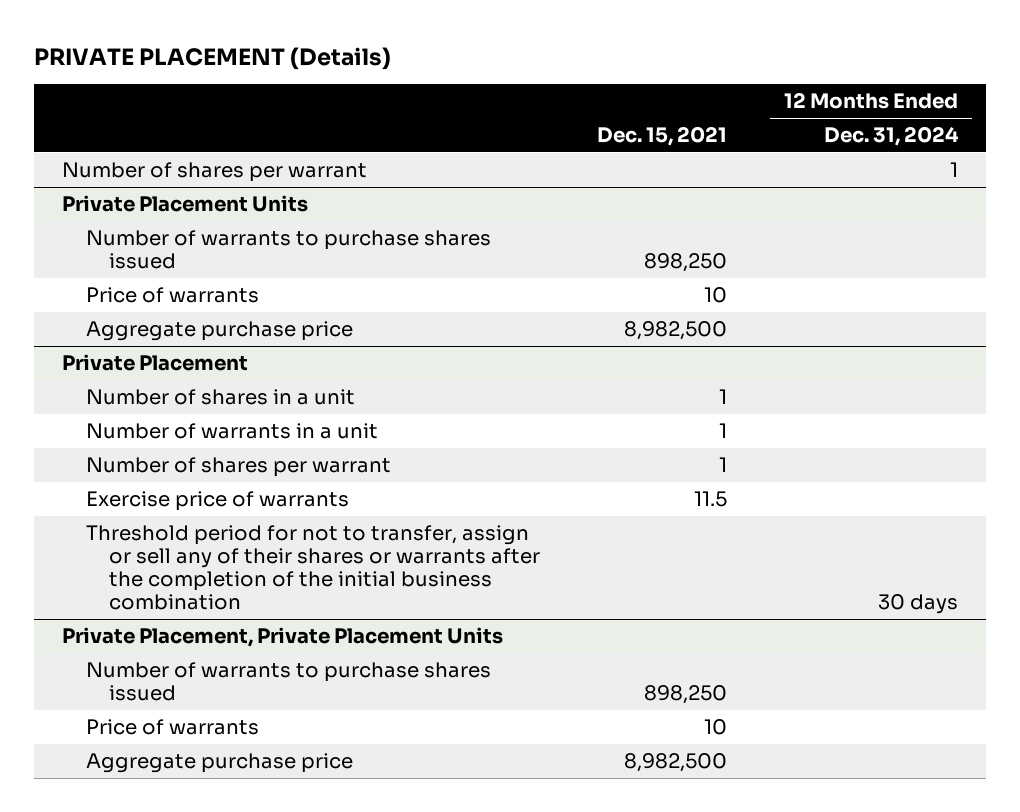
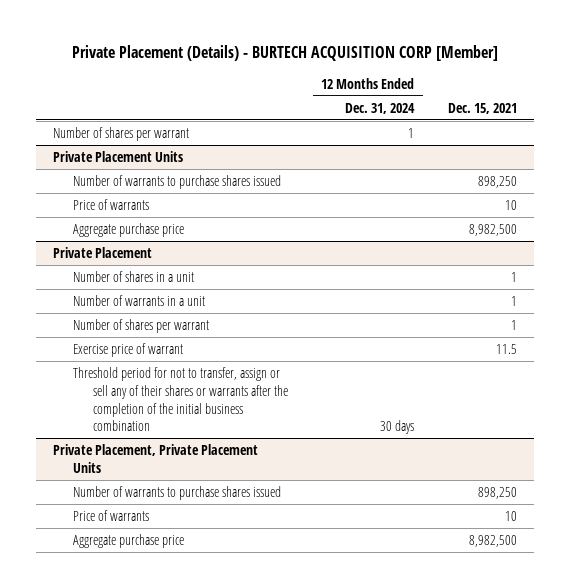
- PRIVATE PLACEMENT (Details)
+ Private Placement (Details) - BURTECH ACQUISITION CORP [Member]
- | Dec. 15, 2021 | 12 Months Ended Dec. 31, 2024
+ | 12 Months Ended Dec. 31, 2024 | Dec. 15, 2021
@ Private Placement
- Exercise price of warrants | 11.5 |
+ Exercise price of warrant | | 11.5

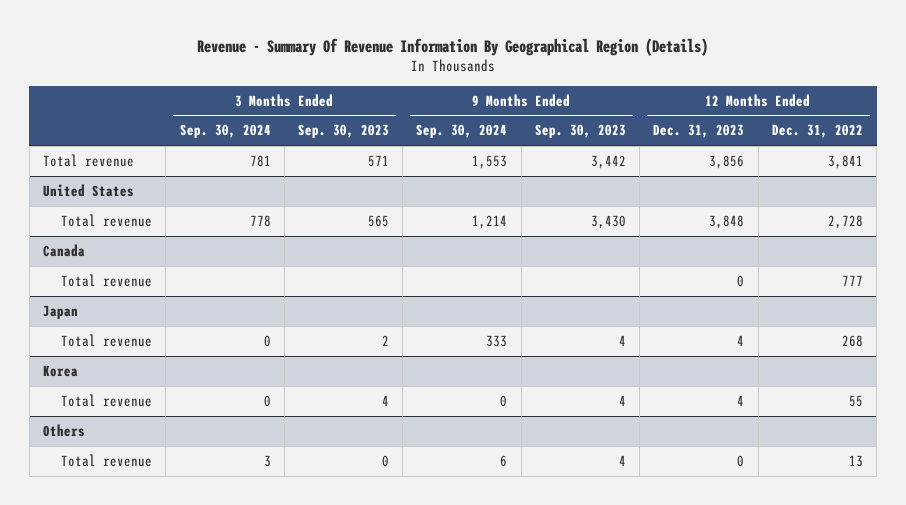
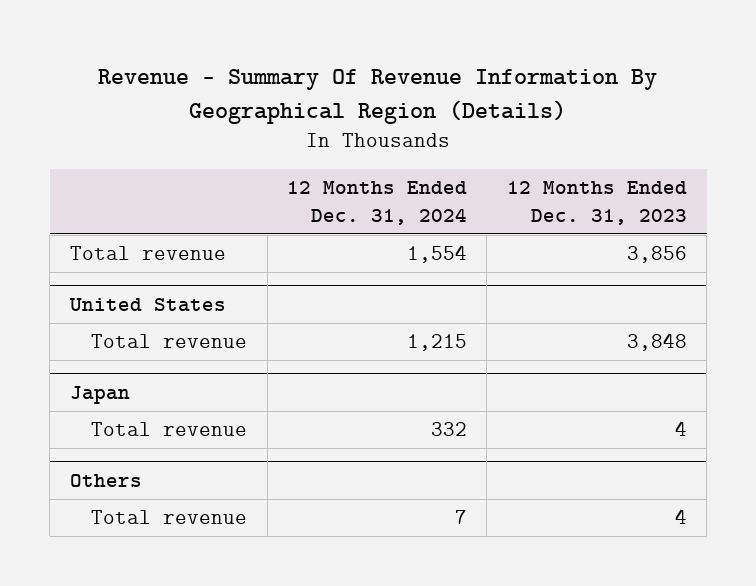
- | 3 Months Ended Sep. 30, 2024 | 3 Months Ended Sep. 30, 2023 | 9 Months Ended Sep. 30, 2024 | 9 Months Ended Sep. 30, 2023 | 12 Months Ended Dec. 31, 2023 | 12 Months Ended Dec. 31, 2022
+ | 12 Months Ended Dec. 31, 2024 | 12 Months Ended Dec. 31, 2023
- Canada
- Total revenue | | | | | 0 | 777
- Korea
- Total revenue | 0 | 4 | 0 | 4 | 4 | 55
@ Others
- Total revenue | 3 | 0 | 6 | 4 | 0 | 13
+ Total revenue | 7 | 4

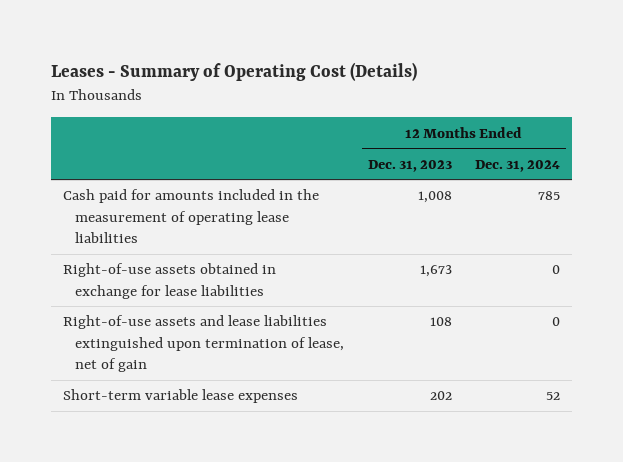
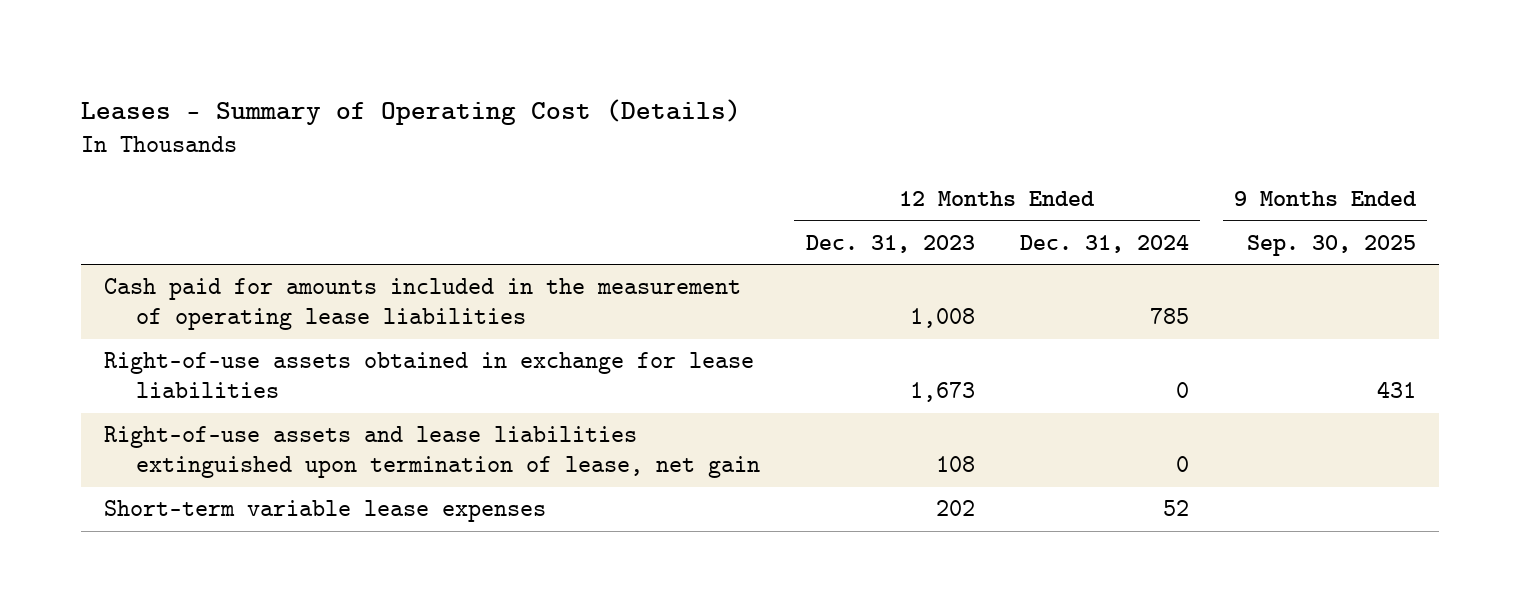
- | 12 Months Ended Dec. 31, 2023 | 12 Months Ended Dec. 31, 2024
+ | 12 Months Ended Dec. 31, 2023 | 12 Months Ended Dec. 31, 2024 | 9 Months Ended Sep. 30, 2025
- Right-of-use assets and lease liabilities extinguished upon termination of lease, net of gain | 108 | 0
+ Right-of-use assets and lease liabilities extinguished upon termination of lease, net gain | 108 | 0 |

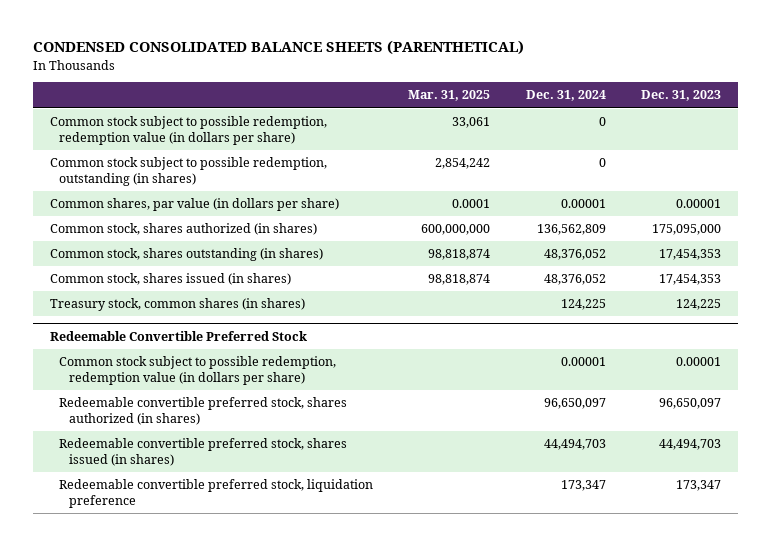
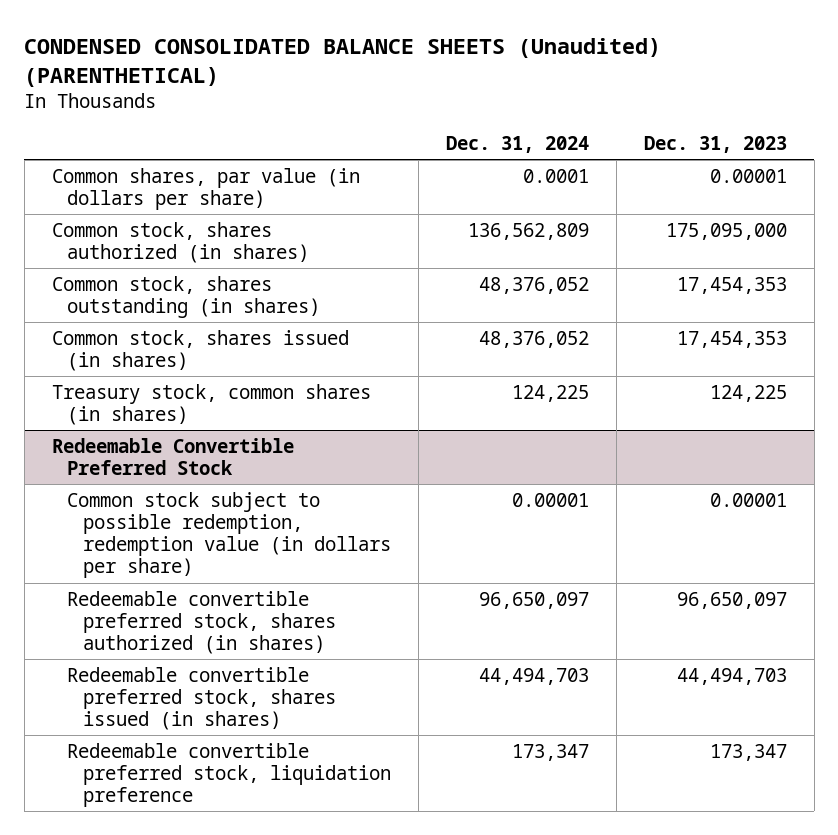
- CONDENSED CONSOLIDATED BALANCE SHEETS (PARENTHETICAL)
+ CONDENSED CONSOLIDATED BALANCE SHEETS (Unaudited) (PARENTHETICAL)
- | Mar. 31, 2025 | Dec. 31, 2024 | Dec. 31, 2023
+ | Dec. 31, 2024 | Dec. 31, 2023
- Common stock subject to possible redemption, redemption value (in dollars per share) | 33,061 | 0 |
- Common stock subject to possible redemption, outstanding (in shares) | 2,854,242 | 0 |
- Common shares, par value (in dollars per share) | 0.0001 | 0.00001 | 0.00001
+ Common shares, par value (in dollars per share) | 0.0001 | 0.00001

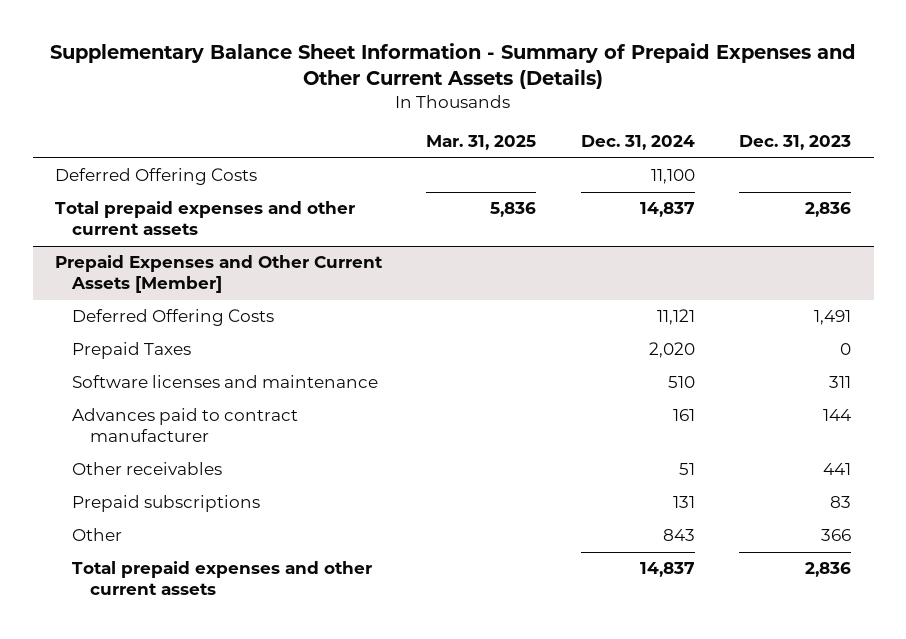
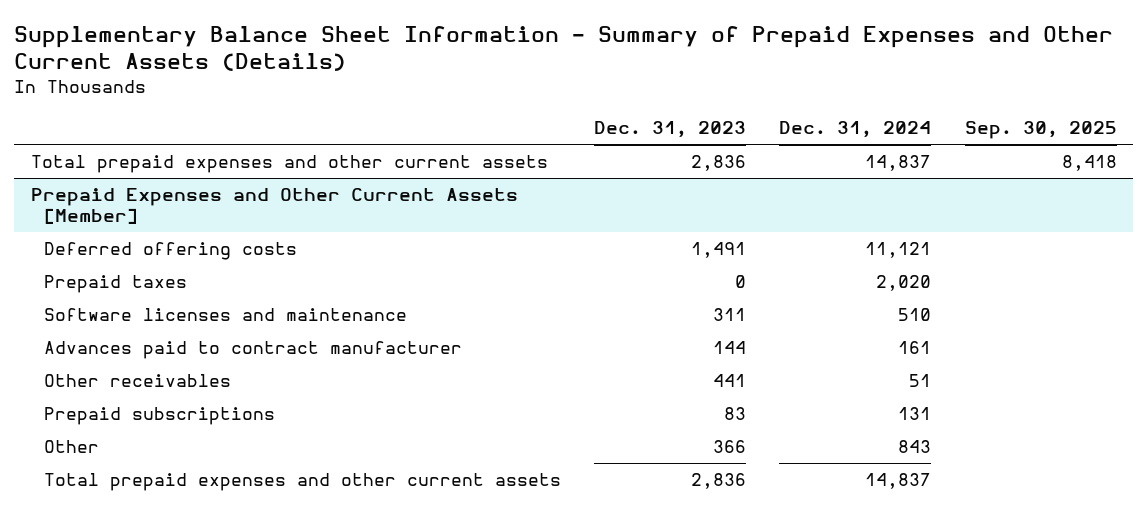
- | Mar. 31, 2025 | Dec. 31, 2024 | Dec. 31, 2023
+ | Dec. 31, 2023 | Dec. 31, 2024 | Sep. 30, 2025
- Deferred Offering Costs | | 11,100 |
@ Prepaid Expenses and Other Current Assets [Member]
- Deferred Offering Costs | | 11,121 | 1,491
- Prepaid Taxes | | 2,020 | 0
+ Deferred offering costs | 1,491 | 11,121 |
+ Prepaid taxes | 0 | 2,020 |

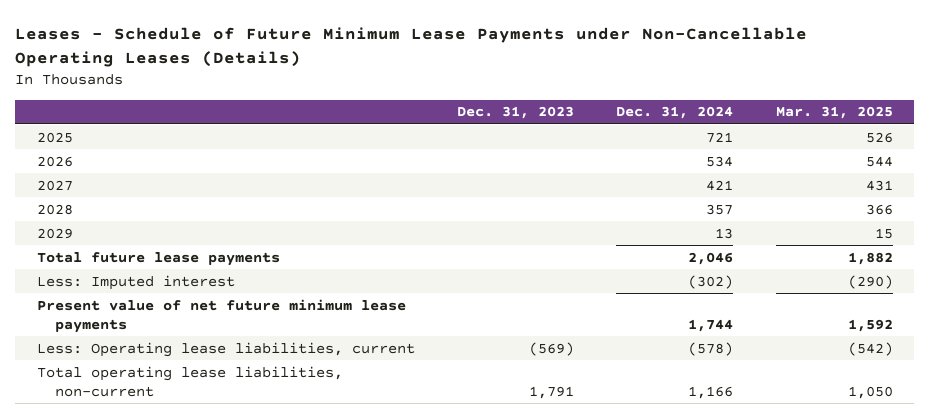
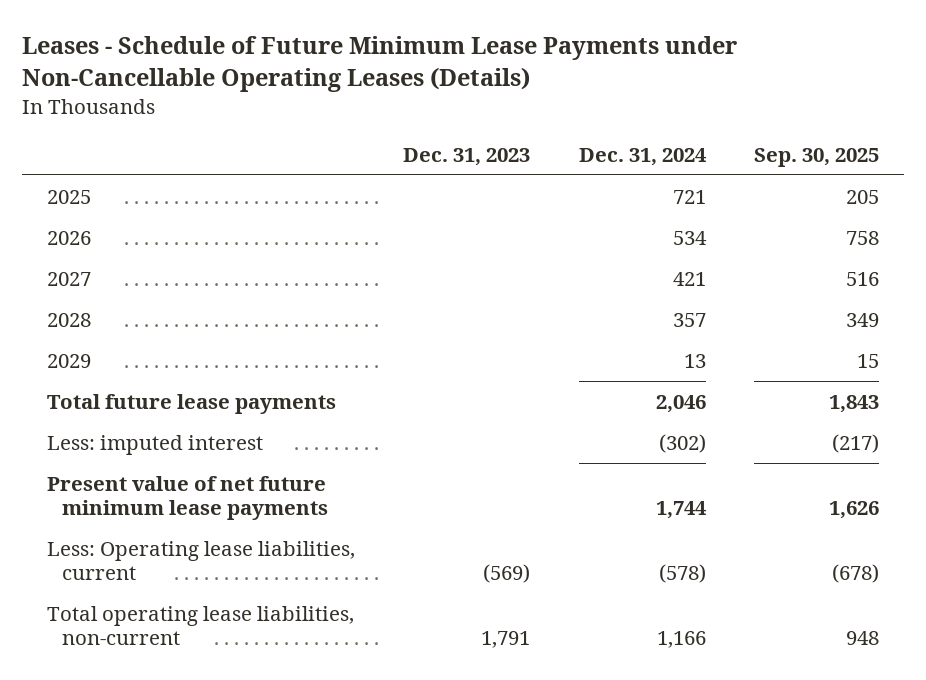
- | Dec. 31, 2023 | Dec. 31, 2024 | Mar. 31, 2025
+ | Dec. 31, 2023 | Dec. 31, 2024 | Sep. 30, 2025
- Less: Imputed interest | | (302) | (290)
+ Less: imputed interest | | (302) | (217)

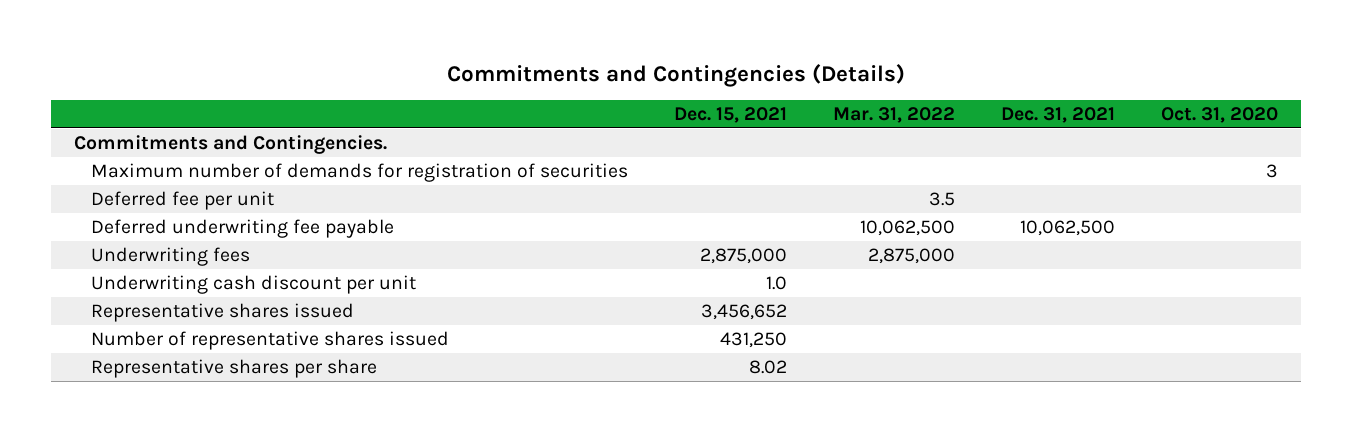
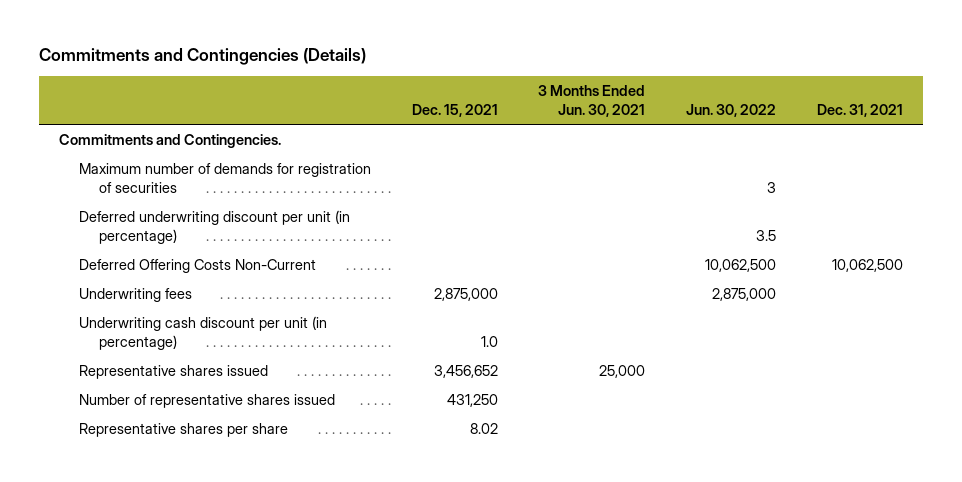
- | Dec. 15, 2021 | Mar. 31, 2022 | Dec. 31, 2021 | Oct. 31, 2020
+ | Dec. 15, 2021 | 3 Months Ended Jun. 30, 2021 | Jun. 30, 2022 | Dec. 31, 2021
- Deferred fee per unit | | 3.5 | |
- Deferred underwriting fee payable | | 10,062,500 | 10,062,500 |
+ Deferred underwriting discount per unit (in percentage) | | | 3.5 |
+ Deferred Offering Costs Non-Current | | | 10,062,500 | 10,062,500
- Underwriting cash discount per unit | 1.0 | | |
+ Underwriting cash discount per unit (in percentage) | 1.0 | | |

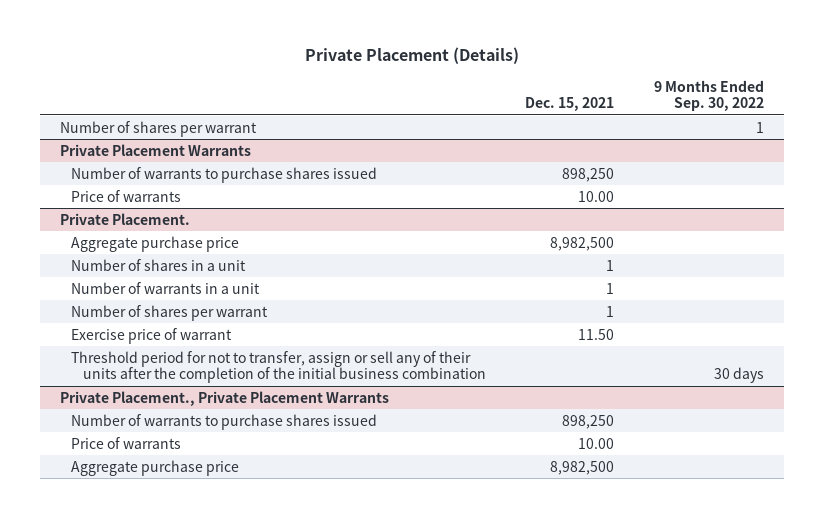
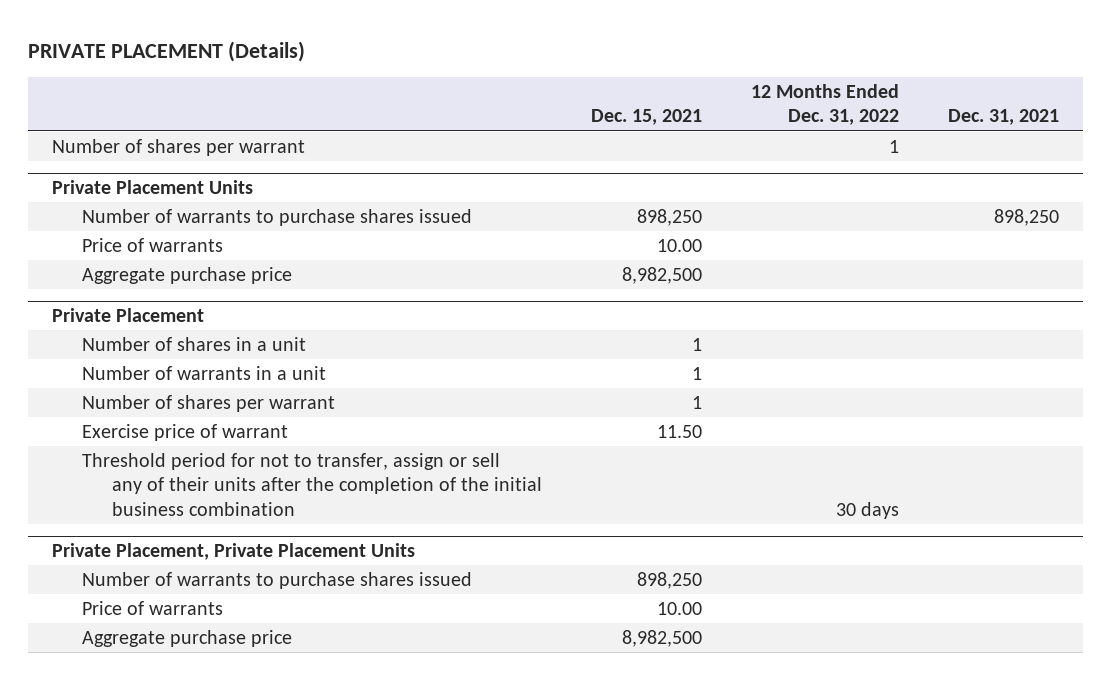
- Private Placement (Details)
+ PRIVATE PLACEMENT (Details)
- | Dec. 15, 2021 | 9 Months Ended Sep. 30, 2022
+ | Dec. 15, 2021 | 12 Months Ended Dec. 31, 2022 | Dec. 31, 2021
- Private Placement Warrants
+ Private Placement Units
- Private Placement.
+ Private Placement
- Private Placement., Private Placement Warrants
+ Private Placement, Private Placement Units

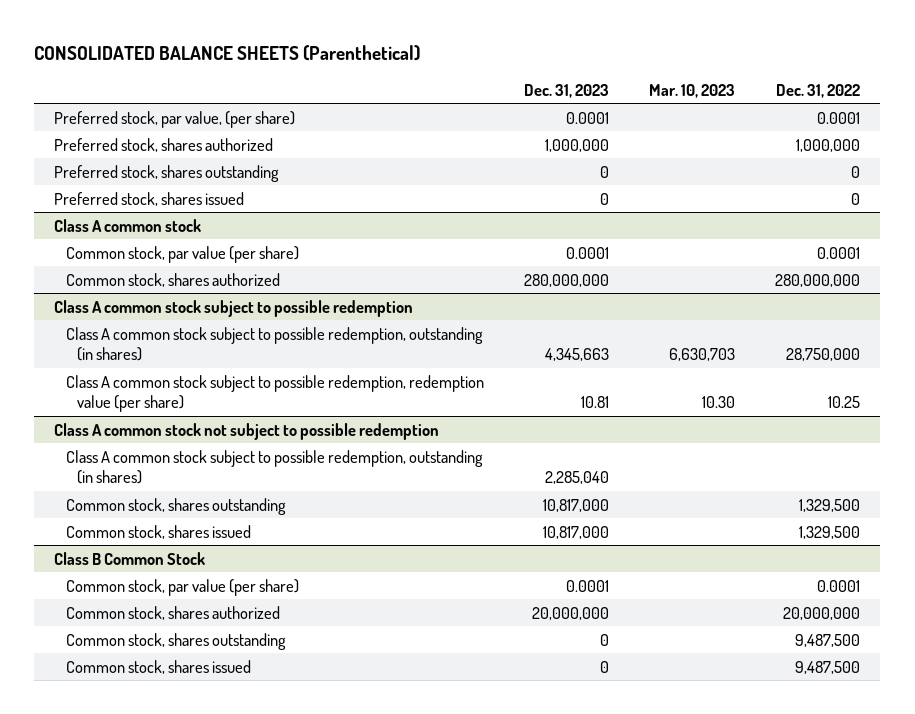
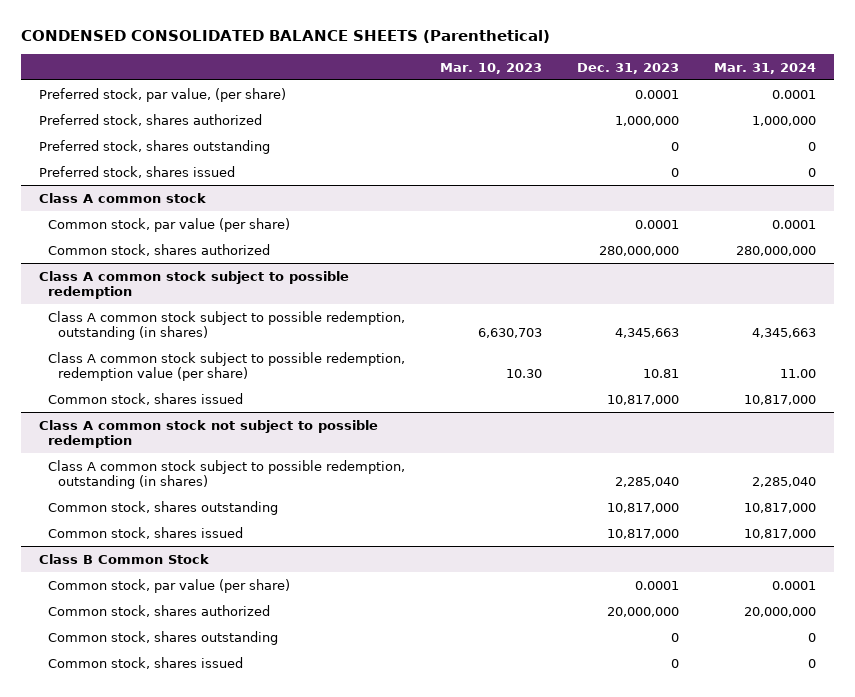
- CONSOLIDATED BALANCE SHEETS (Parenthetical)
+ CONDENSED CONSOLIDATED BALANCE SHEETS (Parenthetical)
- | Dec. 31, 2023 | Mar. 10, 2023 | Dec. 31, 2022
+ | Mar. 10, 2023 | Dec. 31, 2023 | Mar. 31, 2024
@ Class A common stock subject to possible redemption
+ Common stock, shares issued | | 10,817,000 | 10,817,000

